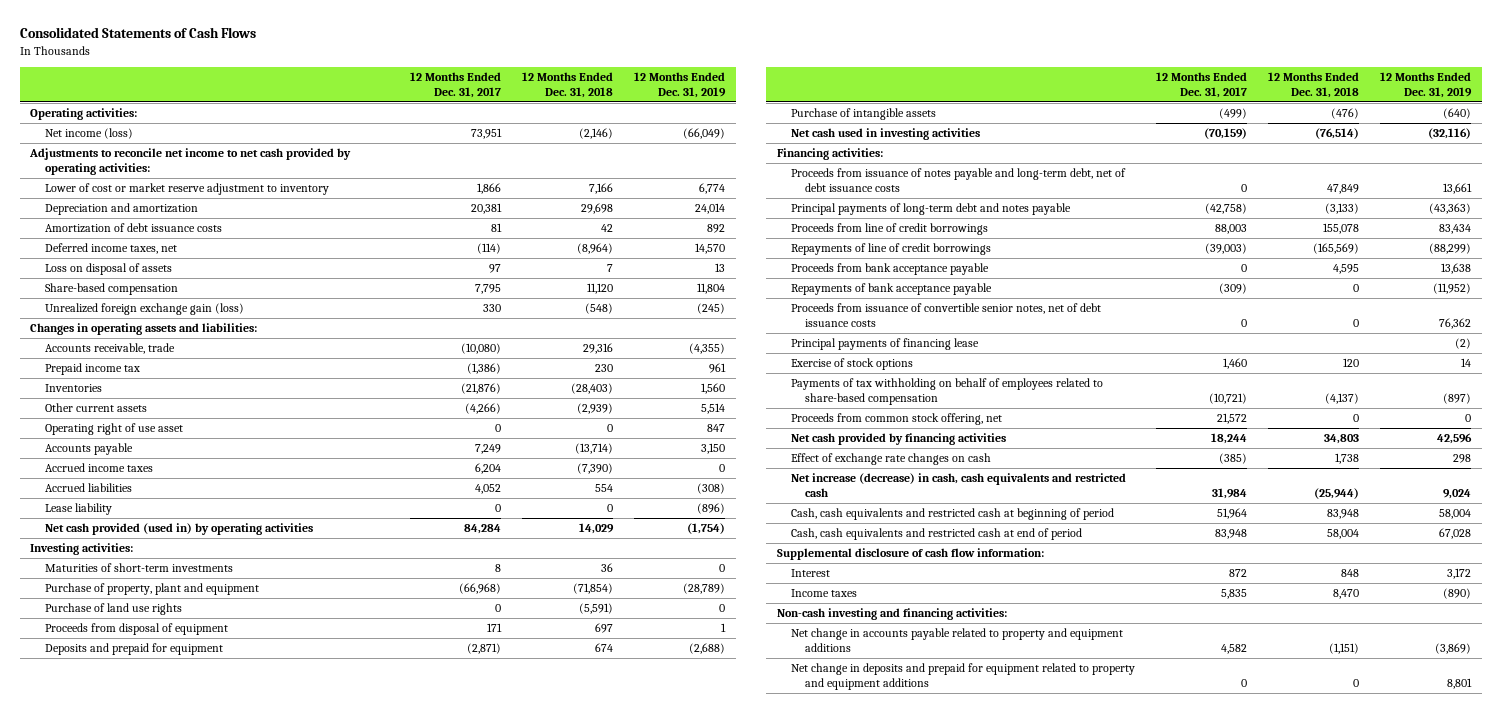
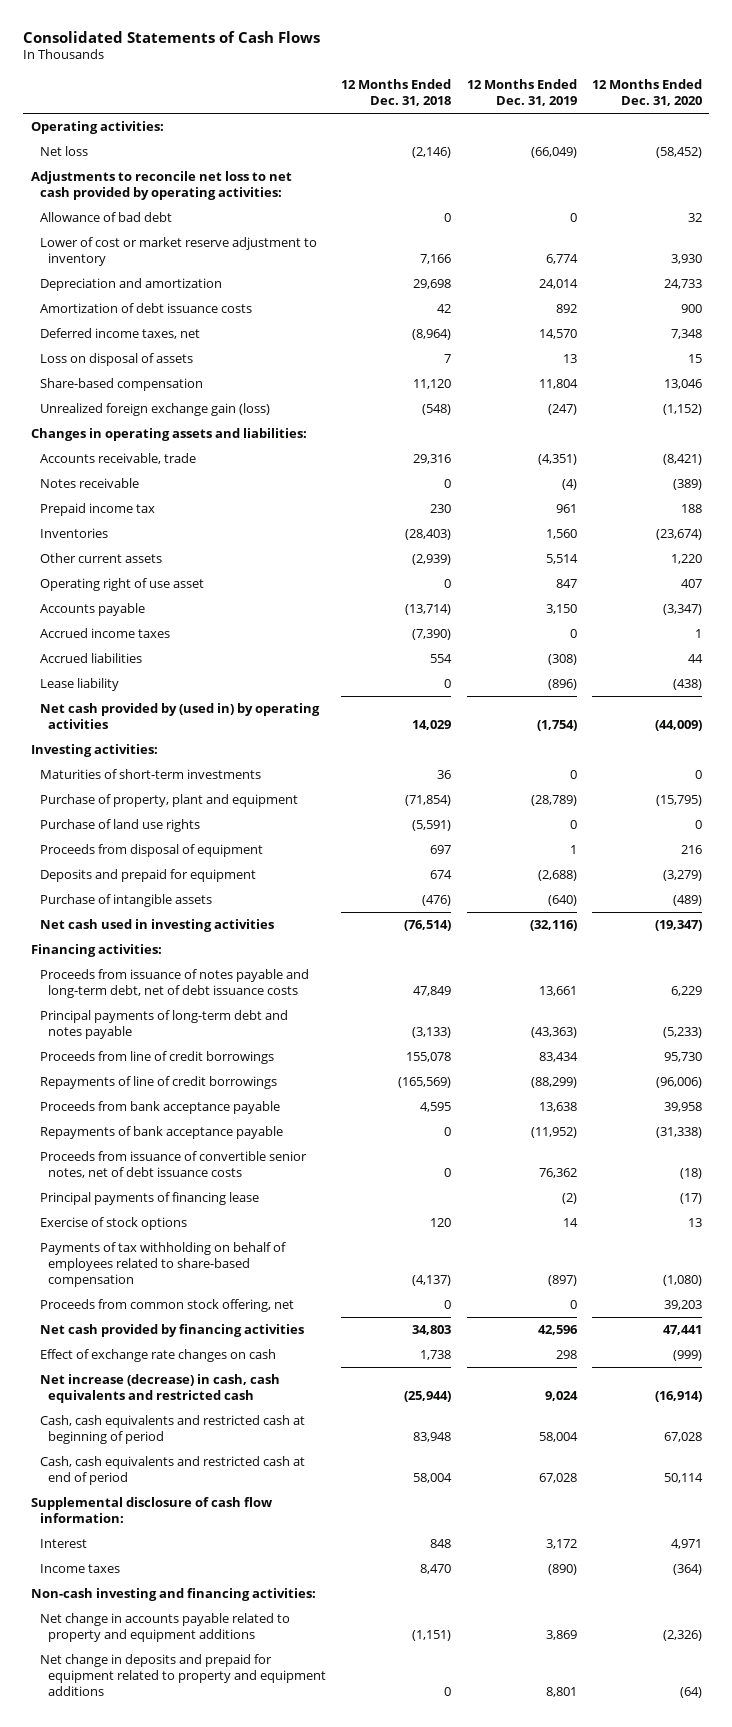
- | 12 Months Ended Dec. 31, 2017 | 12 Months Ended Dec. 31, 2018 | 12 Months Ended Dec. 31, 2019
+ | 12 Months Ended Dec. 31, 2018 | 12 Months Ended Dec. 31, 2019 | 12 Months Ended Dec. 31, 2020
- Net income (loss) | 73,951 | (2,146) | (66,049)
- Adjustments to reconcile net income to net cash provided by operating activities:
+ Net loss | (2,146) | (66,049) | (58,452)
+ Adjustments to reconcile net loss to net cash provided by operating activities:
+ Allowance of bad debt | 0 | 0 | 32
- Unrealized foreign exchange gain (loss) | 330 | (548) | (245)
+ Unrealized foreign exchange gain (loss) | (548) | (247) | (1,152)
- Accounts receivable, trade | (10,080) | 29,316 | (4,355)
+ Accounts receivable, trade | 29,316 | (4,351) | (8,421)
+ Notes receivable | 0 | (4) | (389)
- Net cash provided (used in) by operating activities | 84,284 | 14,029 | (1,754)
+ Net cash provided by (used in) by operating activities | 14,029 | (1,754) | (44,009)
- Net change in accounts payable related to property and equipment additions | 4,582 | (1,151) | (3,869)
+ Net change in accounts payable related to property and equipment additions | (1,151) | 3,869 | (2,326)

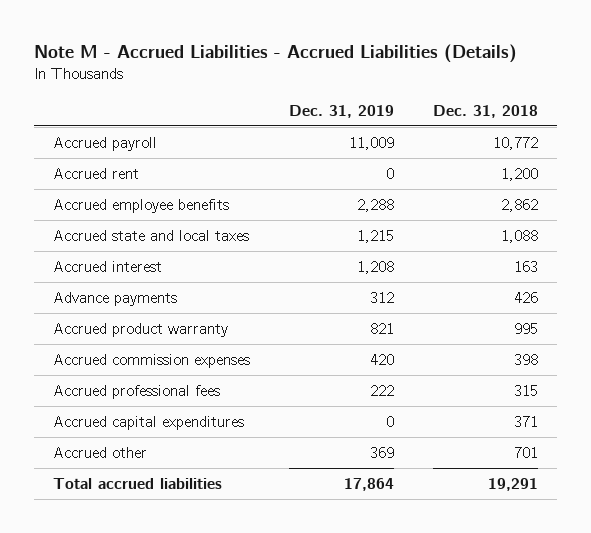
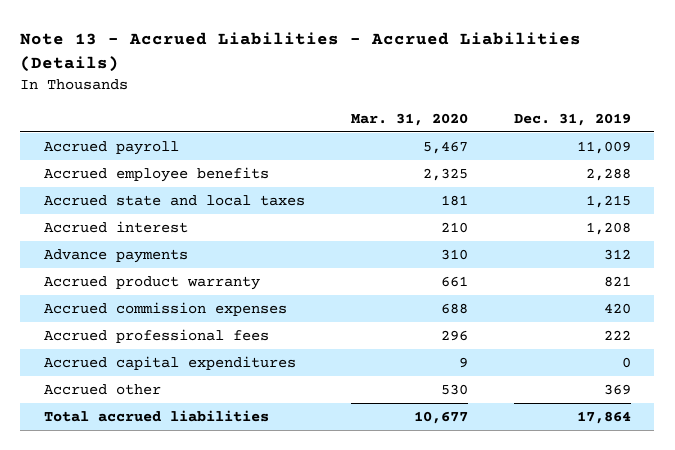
- Note M - Accrued Liabilities - Accrued Liabilities (Details)
+ Note 13 - Accrued Liabilities - Accrued Liabilities (Details)
- | Dec. 31, 2019 | Dec. 31, 2018
+ | Mar. 31, 2020 | Dec. 31, 2019
- Accrued rent | 0 | 1,200

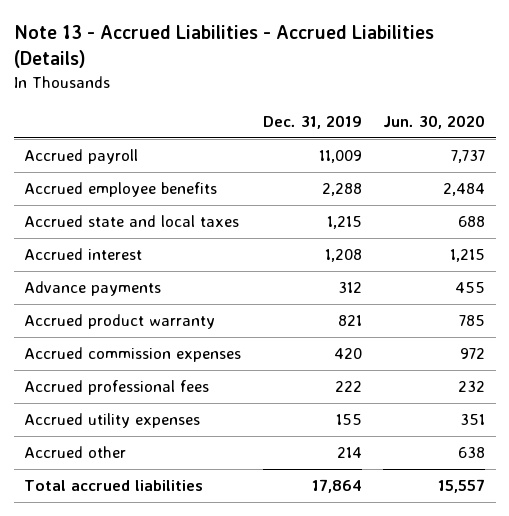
- | Mar. 31, 2020 | Dec. 31, 2019
+ | Dec. 31, 2019 | Jun. 30, 2020
- Accrued capital expenditures | 9 | 0
- Accrued other | 530 | 369
+ Accrued utility expenses | 155 | 351
+ Accrued other | 214 | 638

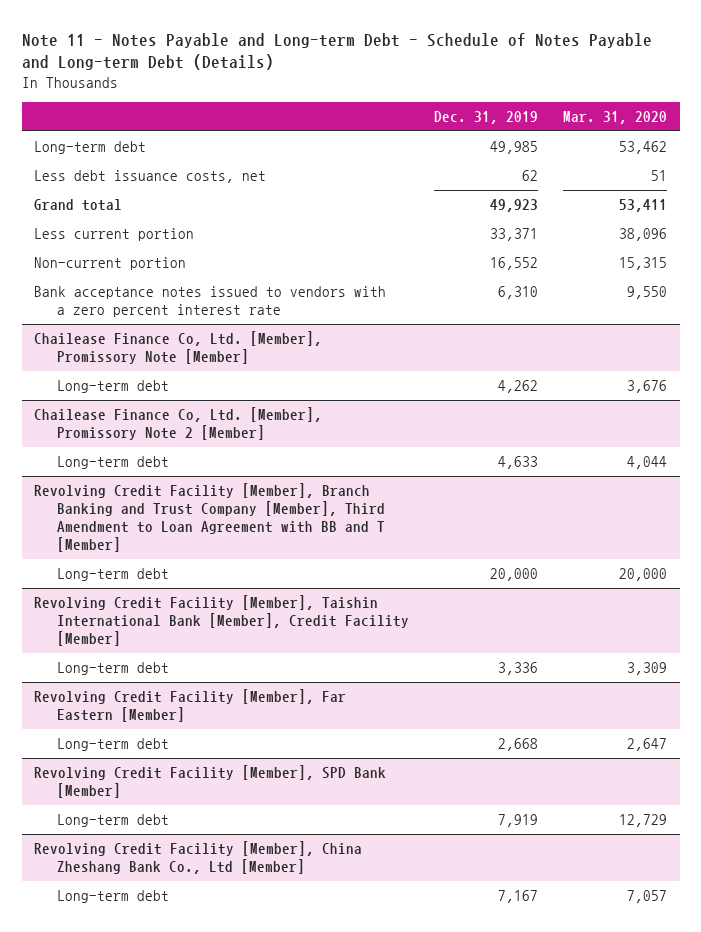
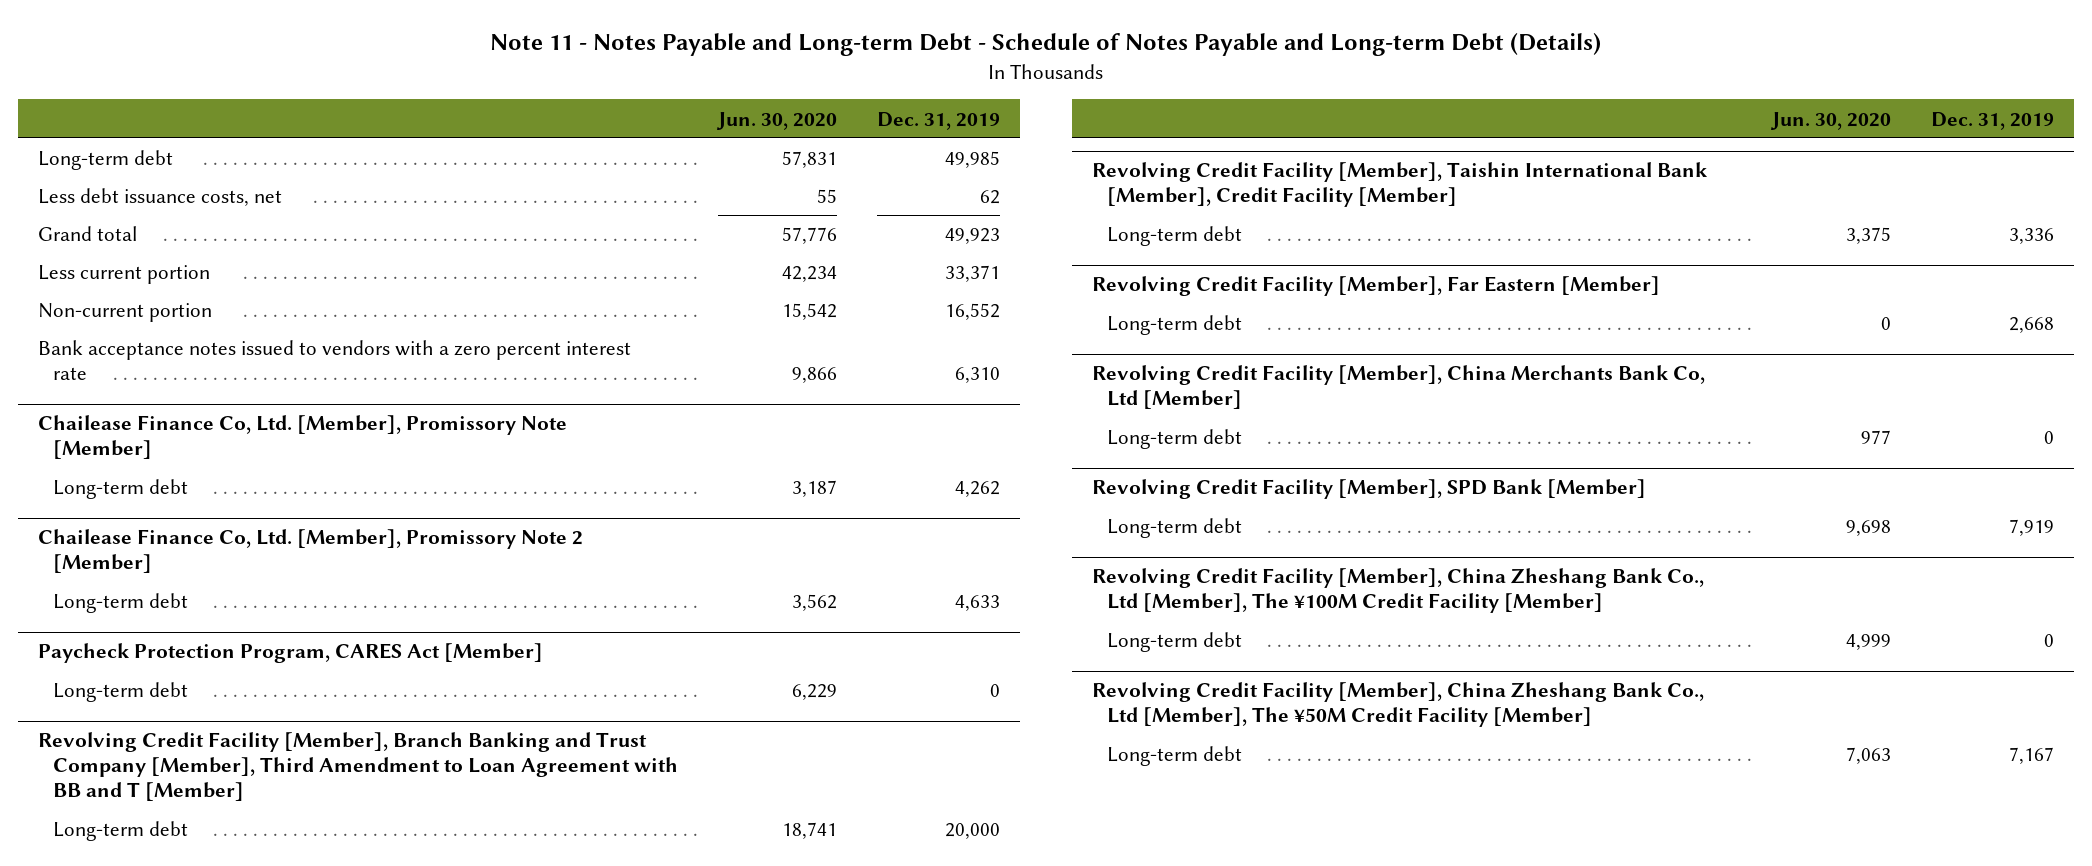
- | Dec. 31, 2019 | Mar. 31, 2020
+ | Jun. 30, 2020 | Dec. 31, 2019
+ Paycheck Protection Program, CARES Act [Member]
+ Long-term debt | 6,229 | 0
+ Revolving Credit Facility [Member], China Merchants Bank Co, Ltd [Member]
+ Long-term debt | 977 | 0
- Revolving Credit Facility [Member], China Zheshang Bank Co., Ltd [Member]
+ Revolving Credit Facility [Member], China Zheshang Bank Co., Ltd [Member], The ¥100M Credit Facility [Member]
+ Long-term debt | 4,999 | 0
+ Revolving Credit Facility [Member], China Zheshang Bank Co., Ltd [Member], The ¥50M Credit Facility [Member]

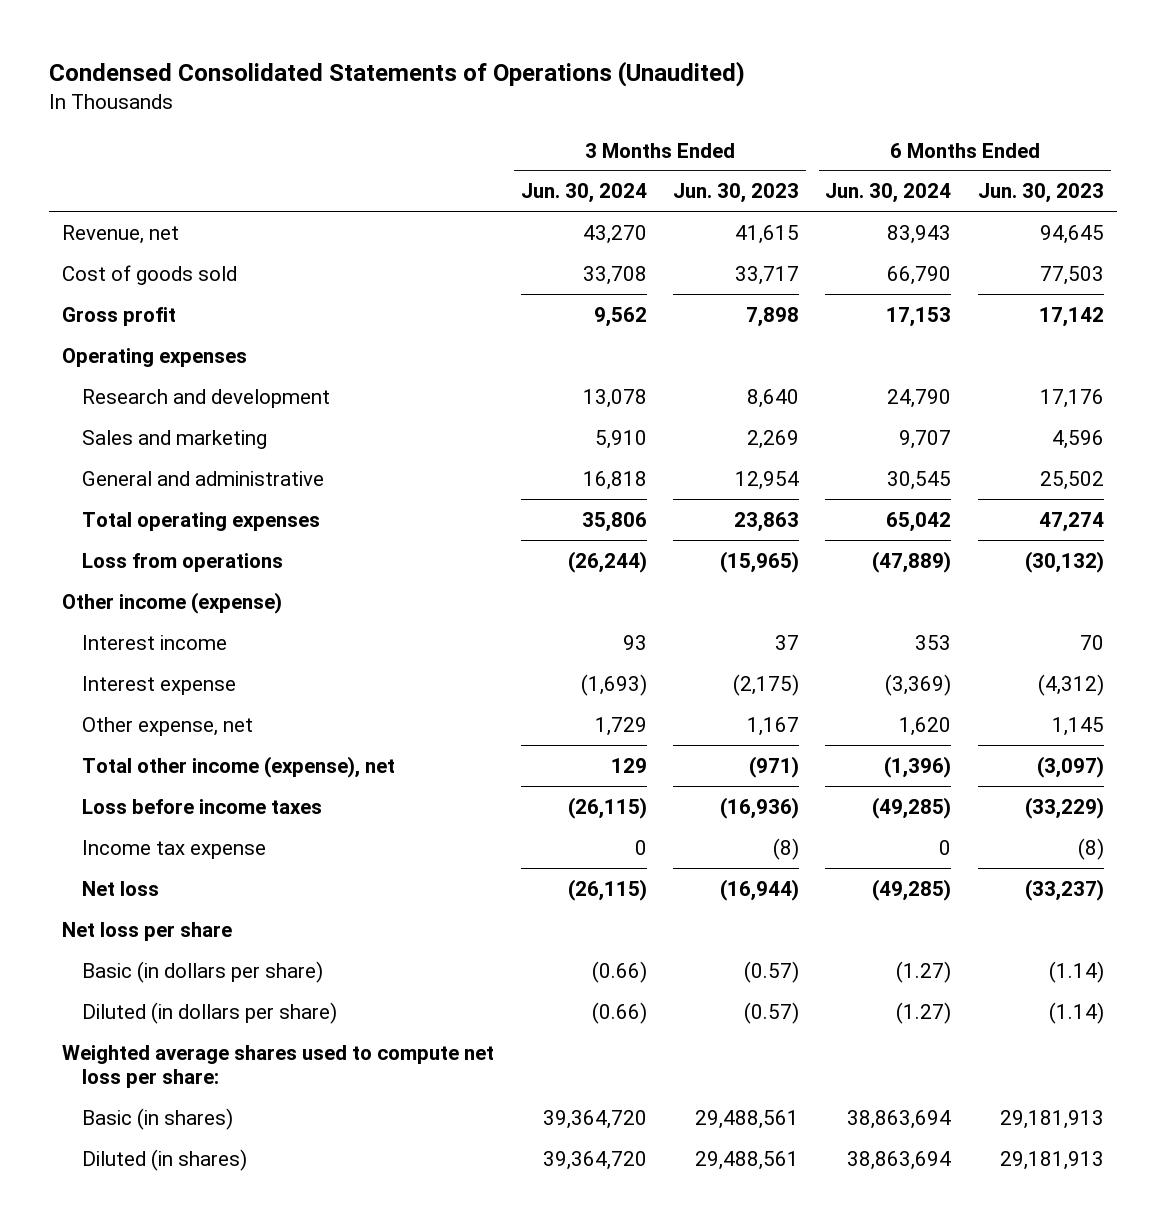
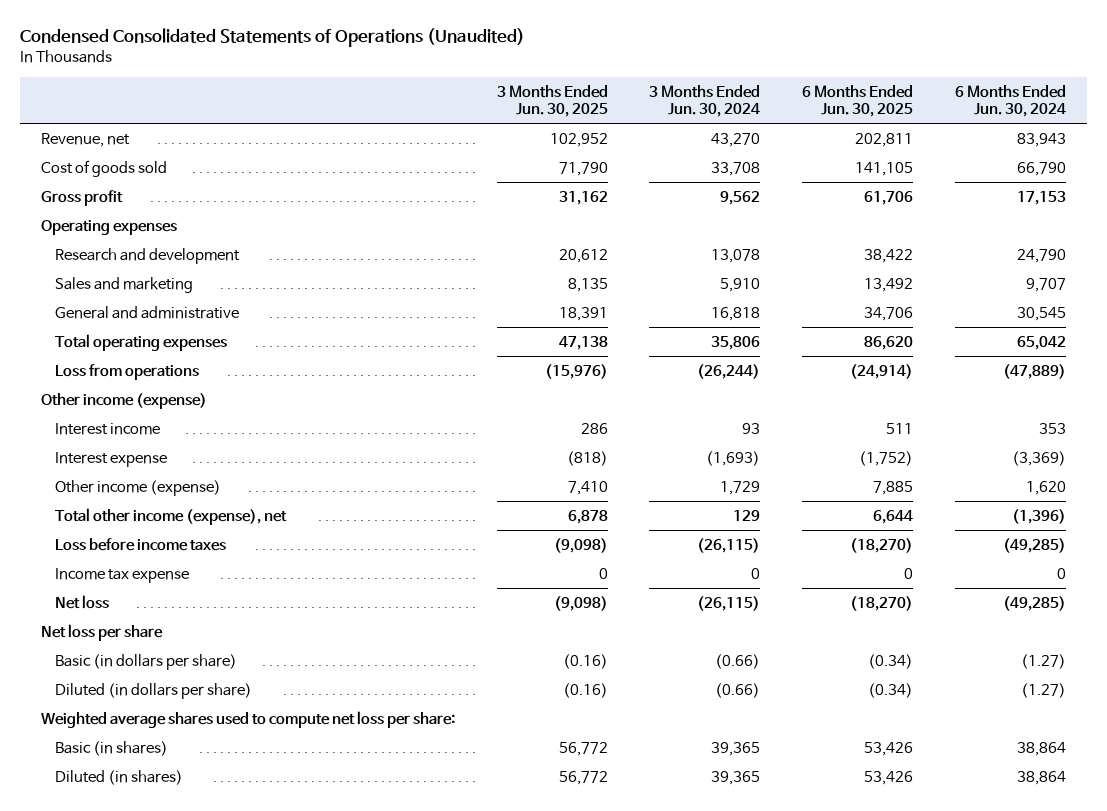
- | 3 Months Ended Jun. 30, 2024 | 3 Months Ended Jun. 30, 2023 | 6 Months Ended Jun. 30, 2024 | 6 Months Ended Jun. 30, 2023
+ | 3 Months Ended Jun. 30, 2025 | 3 Months Ended Jun. 30, 2024 | 6 Months Ended Jun. 30, 2025 | 6 Months Ended Jun. 30, 2024
- Other expense, net | 1,729 | 1,167 | 1,620 | 1,145
+ Other income (expense) | 7,410 | 1,729 | 7,885 | 1,620
- Basic (in shares) | 39,364,720 | 29,488,561 | 38,863,694 | 29,181,913
- Diluted (in shares) | 39,364,720 | 29,488,561 | 38,863,694 | 29,181,913
+ Basic (in shares) | 56,772 | 39,365 | 53,426 | 38,864
+ Diluted (in shares) | 56,772 | 39,365 | 53,426 | 38,864

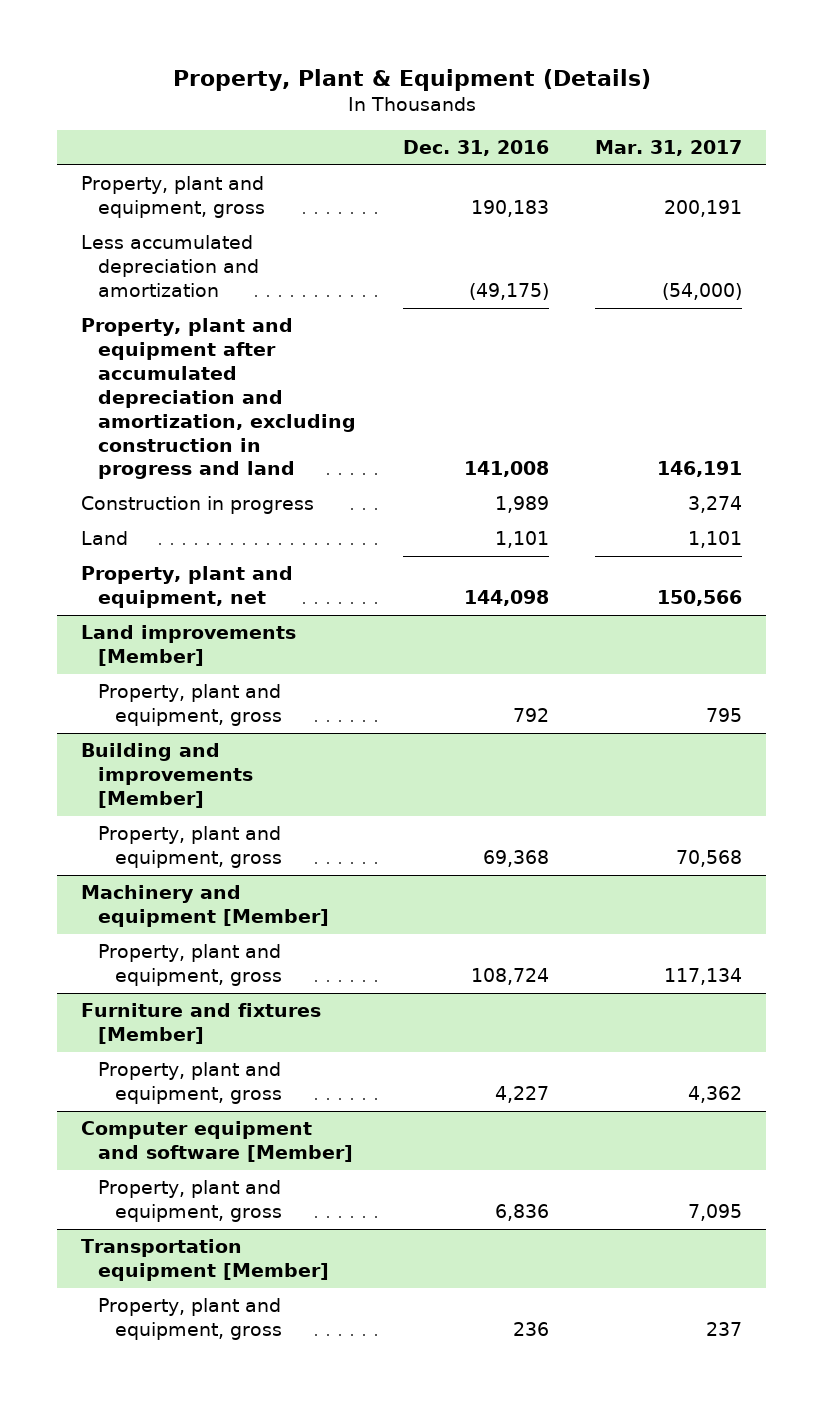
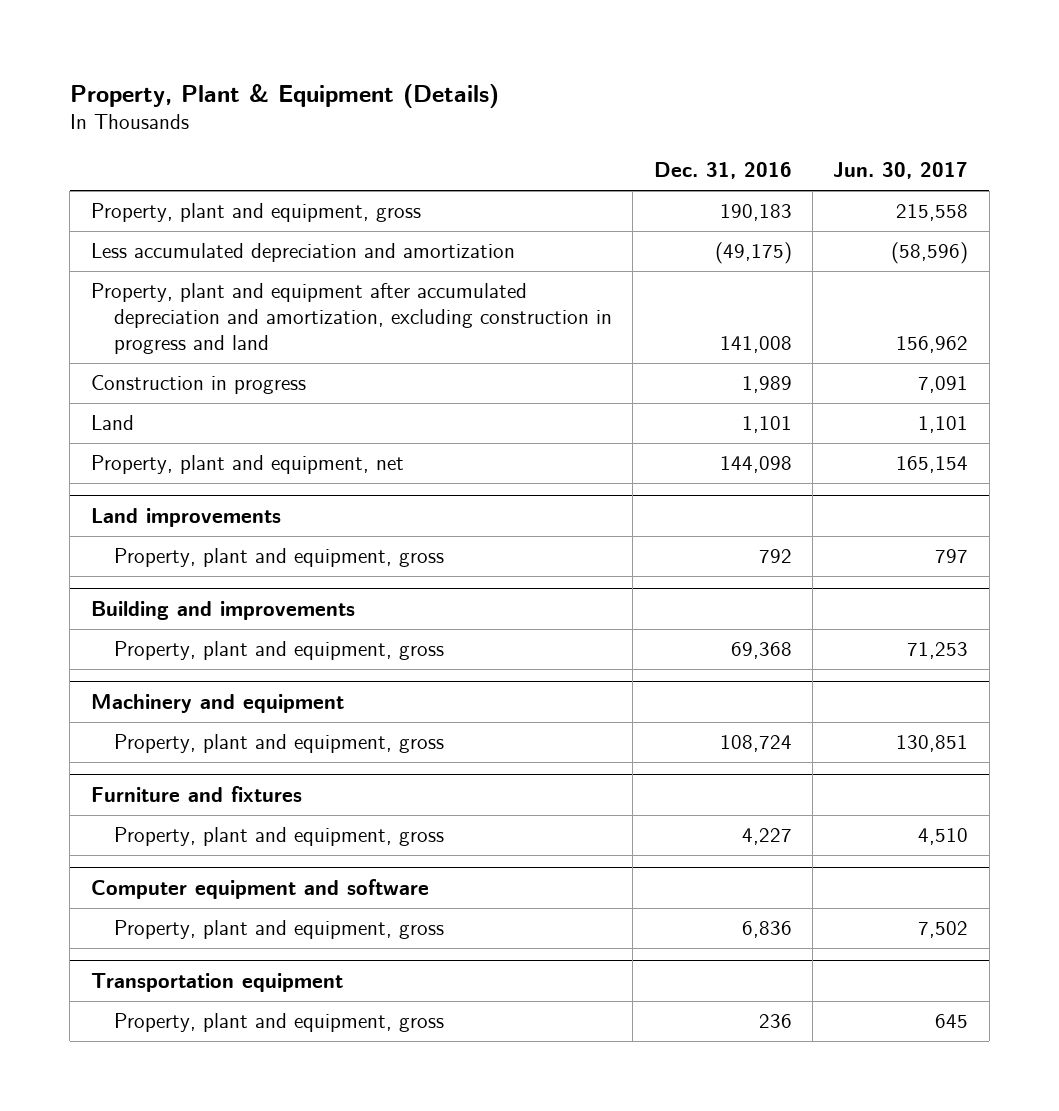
- | Dec. 31, 2016 | Mar. 31, 2017
+ | Dec. 31, 2016 | Jun. 30, 2017
- Land improvements [Member]
+ Land improvements
- Building and improvements [Member]
+ Building and improvements
- Machinery and equipment [Member]
+ Machinery and equipment
- Furniture and fixtures [Member]
+ Furniture and fixtures
- Computer equipment and software [Member]
+ Computer equipment and software
- Transportation equipment [Member]
+ Transportation equipment

